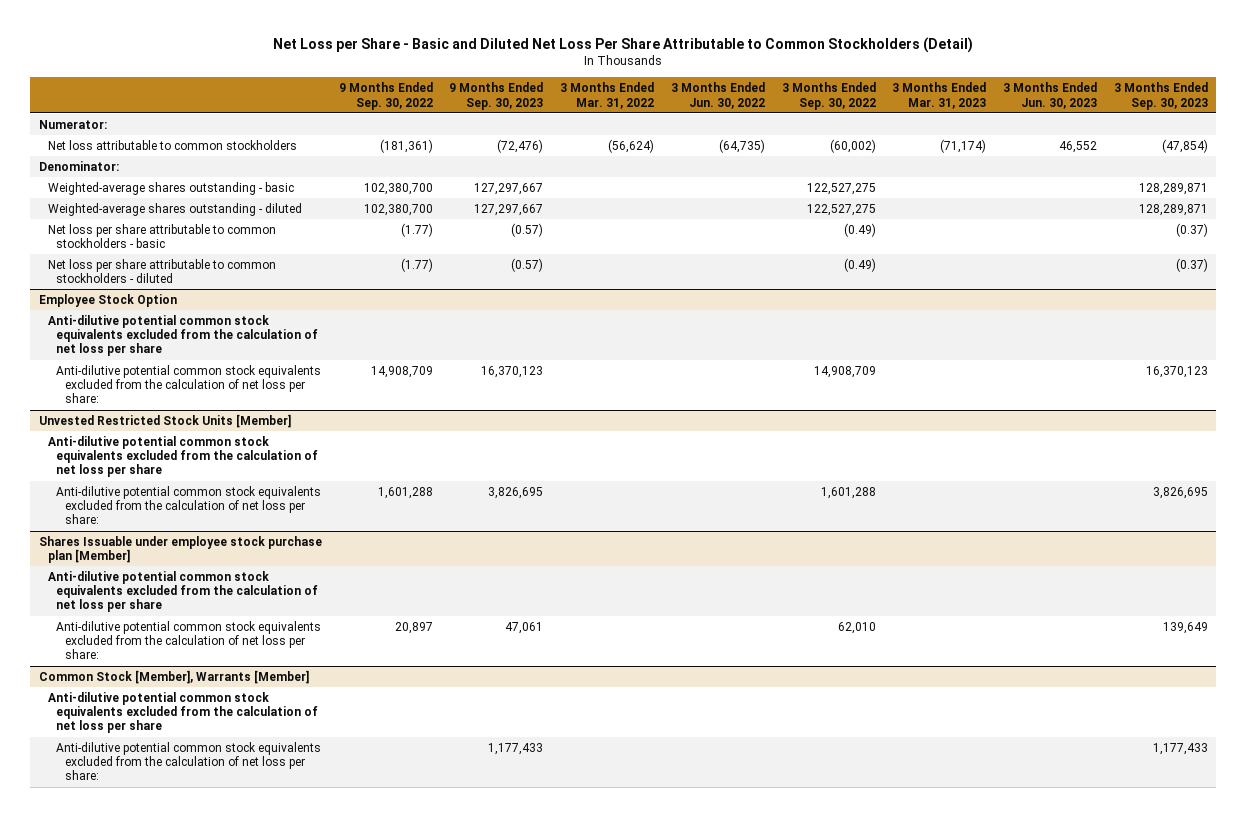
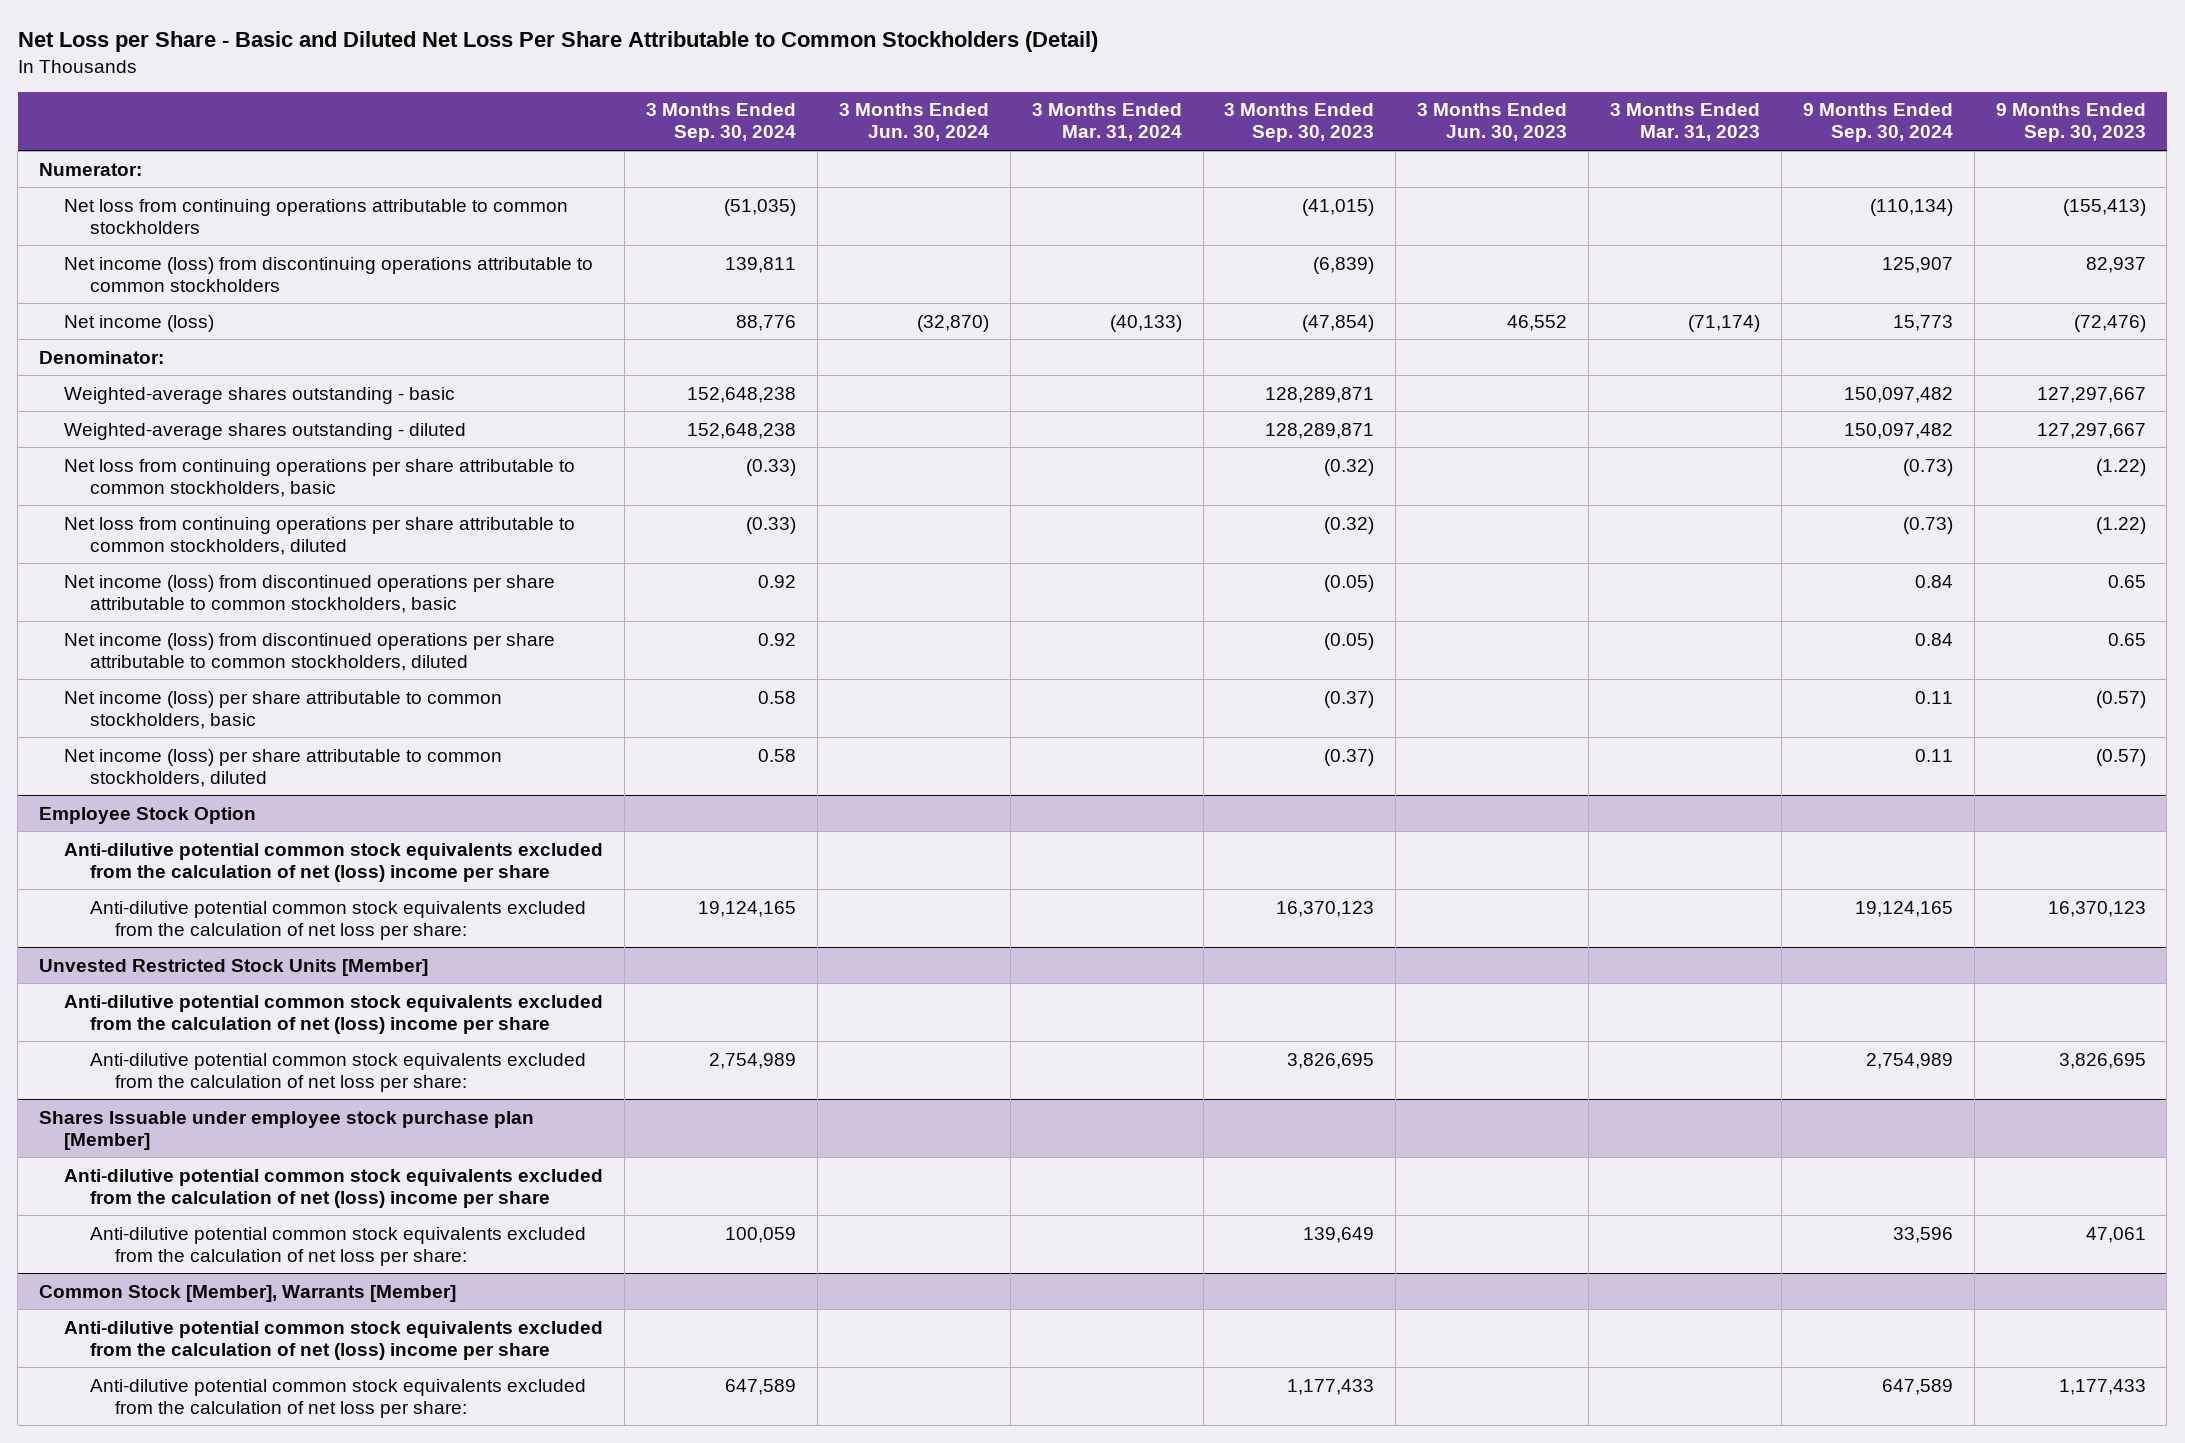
- | 9 Months Ended Sep. 30, 2022 | 9 Months Ended Sep. 30, 2023 | 3 Months Ended Mar. 31, 2022 | 3 Months Ended Jun. 30, 2022 | 3 Months Ended Sep. 30, 2022 | 3 Months Ended Mar. 31, 2023 | 3 Months Ended Jun. 30, 2023 | 3 Months Ended Sep. 30, 2023
+ | 3 Months Ended Sep. 30, 2024 | 3 Months Ended Jun. 30, 2024 | 3 Months Ended Mar. 31, 2024 | 3 Months Ended Sep. 30, 2023 | 3 Months Ended Jun. 30, 2023 | 3 Months Ended Mar. 31, 2023 | 9 Months Ended Sep. 30, 2024 | 9 Months Ended Sep. 30, 2023
- Net loss attributable to common stockholders | (181,361) | (72,476) | (56,624) | (64,735) | (60,002) | (71,174) | 46,552 | (47,854)
+ Net loss from continuing operations attributable to common stockholders | (51,035) | | | (41,015) | | | (110,134) | (155,413)
+ Net income (loss) from discontinuing operations attributable to common stockholders | 139,811 | | | (6,839) | | | 125,907 | 82,937
+ Net income (loss) | 88,776 | (32,870) | (40,133) | (47,854) | 46,552 | (71,174) | 15,773 | (72,476)
- Net loss per share attributable to common stockholders - basic | (1.77) | (0.57) | | | (0.49) | | | (0.37)
- Net loss per share attributable to common stockholders - diluted | (1.77) | (0.57) | | | (0.49) | | | (0.37)
+ Net loss from continuing operations per share attributable to common stockholders, basic | (0.33) | | | (0.32) | | | (0.73) | (1.22)
+ Net loss from continuing operations per share attributable to common stockholders, diluted | (0.33) | | | (0.32) | | | (0.73) | (1.22)
+ Net income (loss) from discontinued operations per share attributable to common stockholders, basic | 0.92 | | | (0.05) | | | 0.84 | 0.65
+ Net income (loss) from discontinued operations per share attributable to common stockholders, diluted | 0.92 | | | (0.05) | | | 0.84 | 0.65
+ Net income (loss) per share attributable to common stockholders, basic | 0.58 | | | (0.37) | | | 0.11 | (0.57)
+ Net income (loss) per share attributable to common stockholders, diluted | 0.58 | | | (0.37) | | | 0.11 | (0.57)
@ Employee Stock Option
- Anti-dilutive potential common stock equivalents excluded from the calculation of net loss per share
+ Anti-dilutive potential common stock equivalents excluded from the calculation of net (loss) income per share
@ Unvested Restricted Stock Units [Member]
- Anti-dilutive potential common stock equivalents excluded from the calculation of net loss per share
+ Anti-dilutive potential common stock equivalents excluded from the calculation of net (loss) income per share
@ Shares Issuable under employee stock purchase plan [Member]
- Anti-dilutive potential common stock equivalents excluded from the calculation of net loss per share
+ Anti-dilutive potential common stock equivalents excluded from the calculation of net (loss) income per share
@ Common Stock [Member], Warrants [Member]
- Anti-dilutive potential common stock equivalents excluded from the calculation of net loss per share
+ Anti-dilutive potential common stock equivalents excluded from the calculation of net (loss) income per share

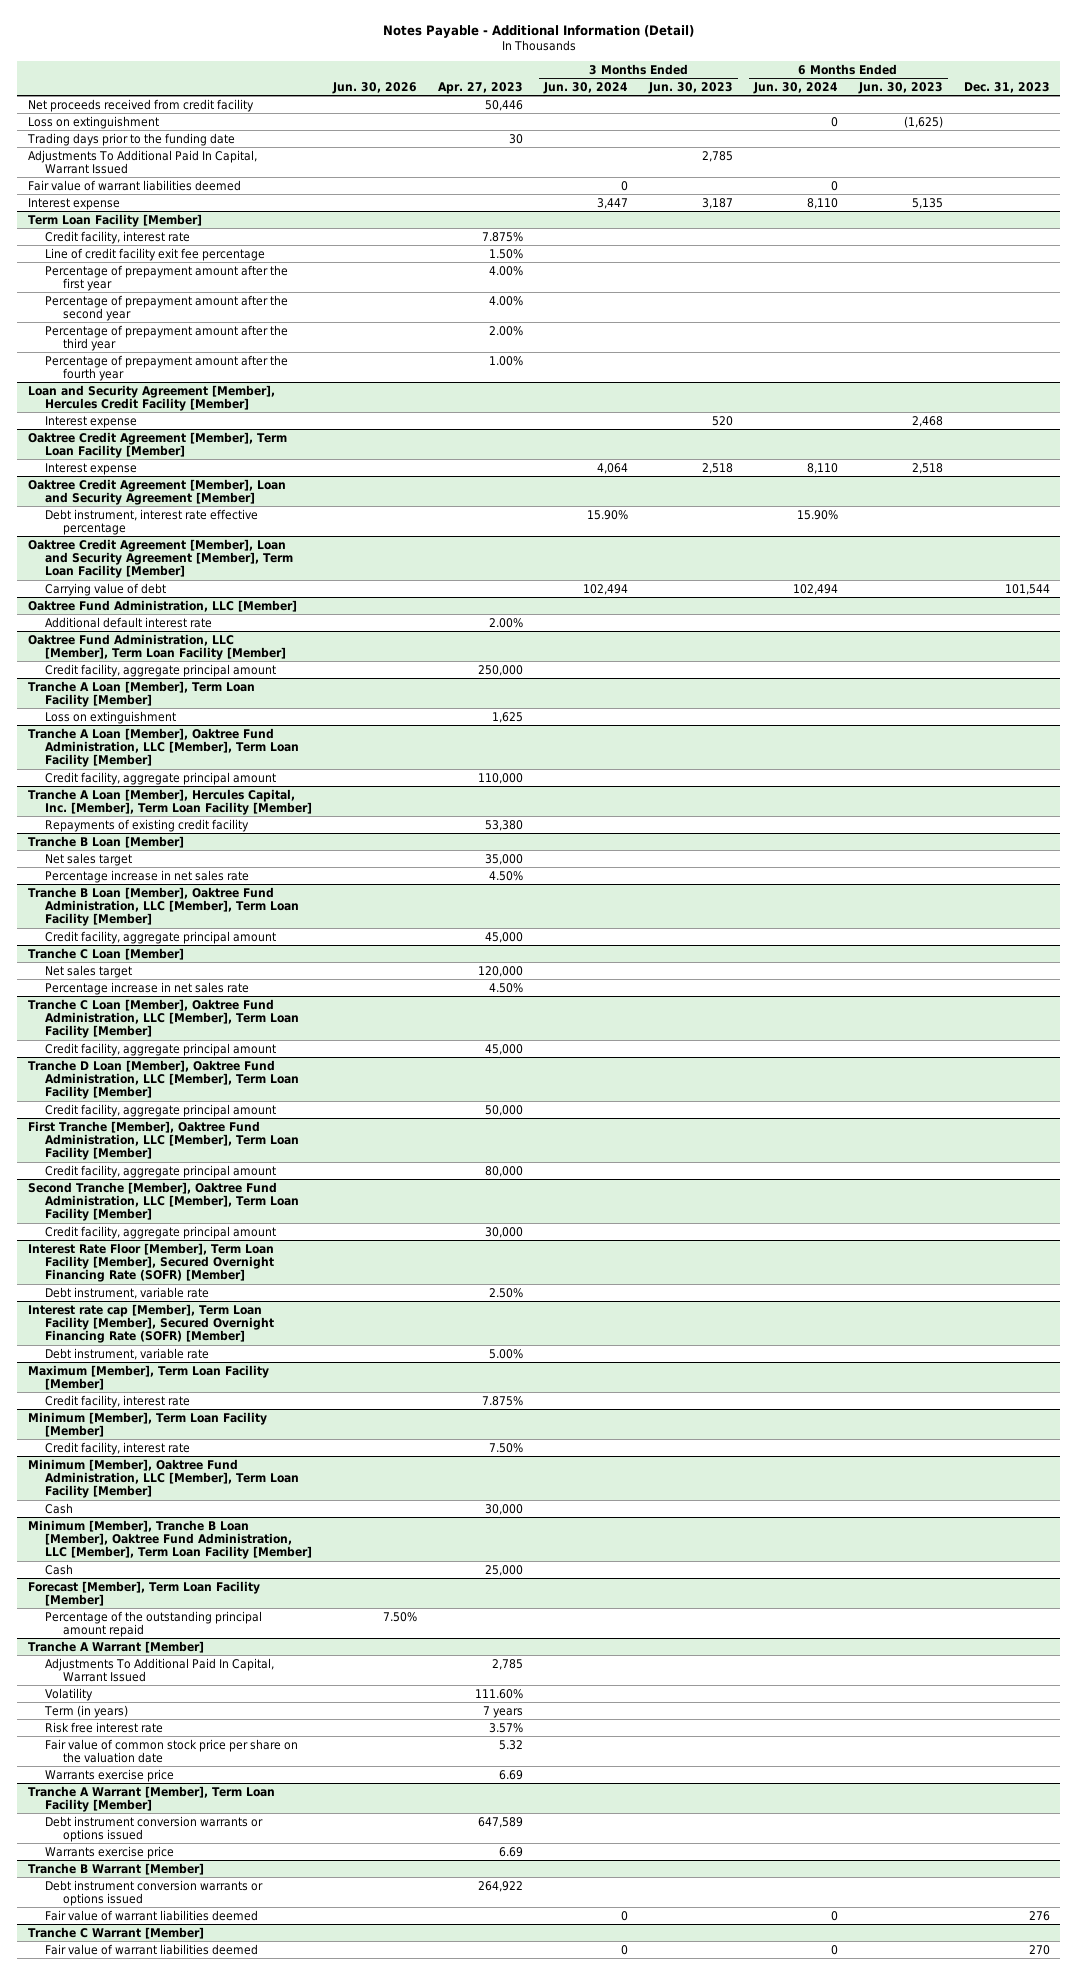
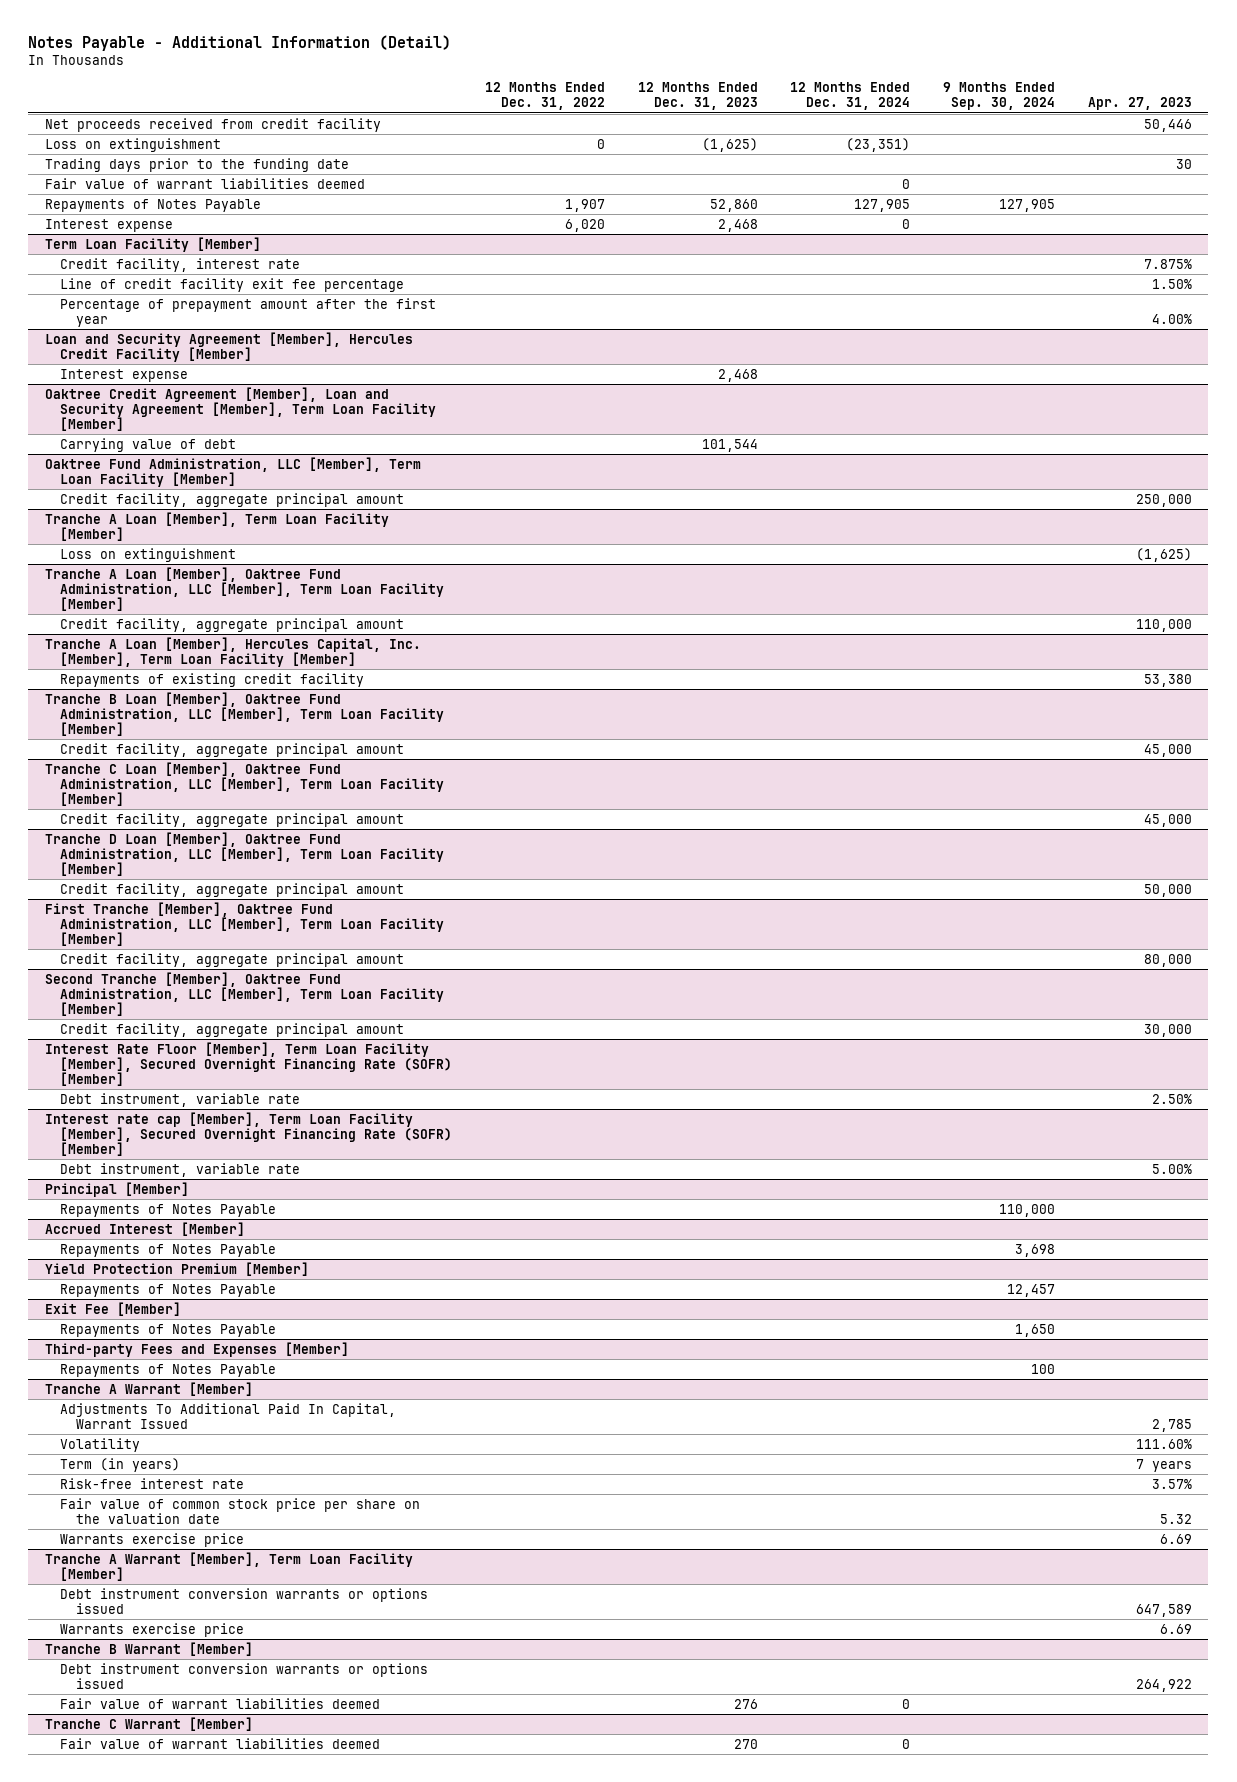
- | Jun. 30, 2026 | Apr. 27, 2023 | 3 Months Ended Jun. 30, 2024 | 3 Months Ended Jun. 30, 2023 | 6 Months Ended Jun. 30, 2024 | 6 Months Ended Jun. 30, 2023 | Dec. 31, 2023
+ | 12 Months Ended Dec. 31, 2022 | 12 Months Ended Dec. 31, 2023 | 12 Months Ended Dec. 31, 2024 | 9 Months Ended Sep. 30, 2024 | Apr. 27, 2023
- Adjustments To Additional Paid In Capital, Warrant Issued | | | | 2,785 | | |
+ Repayments of Notes Payable | 1,907 | 52,860 | 127,905 | 127,905 |
@ Term Loan Facility [Member]
- Percentage of prepayment amount after the second year | | 4.00% | | | | |
- Percentage of prepayment amount after the third year | | 2.00% | | | | |
- Percentage of prepayment amount after the fourth year | | 1.00% | | | | |
- Oaktree Credit Agreement [Member], Term Loan Facility [Member]
- Interest expense | | | 4,064 | 2,518 | 8,110 | 2,518 |
- Oaktree Credit Agreement [Member], Loan and Security Agreement [Member]
- Debt instrument, interest rate effective percentage | | | 15.90% | | 15.90% | |
- Oaktree Fund Administration, LLC [Member]
- Additional default interest rate | | 2.00% | | | | |
@ Tranche A Loan [Member], Term Loan Facility [Member]
- Loss on extinguishment | | 1,625 | | | | |
+ Loss on extinguishment | | | | | (1,625)
- Tranche B Loan [Member]
- Net sales target | | 35,000 | | | | |
- Percentage increase in net sales rate | | 4.50% | | | | |
- Tranche C Loan [Member]
- Net sales target | | 120,000 | | | | |
- Percentage increase in net sales rate | | 4.50% | | | | |
- Maximum [Member], Term Loan Facility [Member]
- Credit facility, interest rate | | 7.875% | | | | |
- Minimum [Member], Term Loan Facility [Member]
- Credit facility, interest rate | | 7.50% | | | | |
- Minimum [Member], Oaktree Fund Administration, LLC [Member], Term Loan Facility [Member]
- Cash | | 30,000 | | | | |
- Minimum [Member], Tranche B Loan [Member], Oaktree Fund Administration, LLC [Member], Term Loan Facility [Member]
- Cash | | 25,000 | | | | |
- Forecast [Member], Term Loan Facility [Member]
- Percentage of the outstanding principal amount repaid | 7.50% | | | | | |
+ Principal [Member]
+ Repayments of Notes Payable | | | | 110,000 |
+ Accrued Interest [Member]
+ Repayments of Notes Payable | | | | 3,698 |
+ Yield Protection Premium [Member]
+ Repayments of Notes Payable | | | | 12,457 |
+ Exit Fee [Member]
+ Repayments of Notes Payable | | | | 1,650 |
+ Third-party Fees and Expenses [Member]
+ Repayments of Notes Payable | | | | 100 |
@ Tranche A Warrant [Member]
- Risk free interest rate | | 3.57% | | | | |
+ Risk-free interest rate | | | | | 3.57%

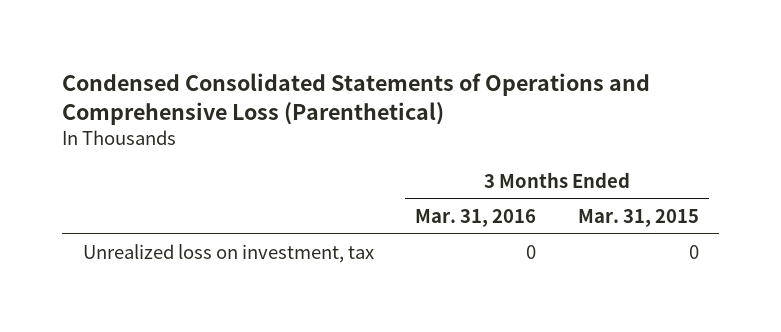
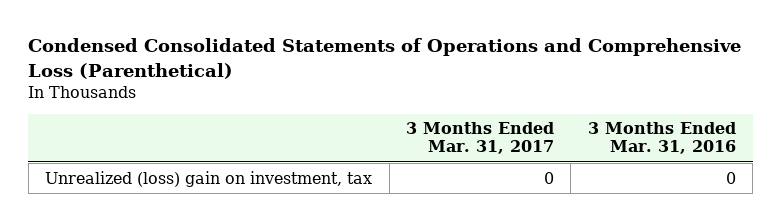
- | 3 Months Ended Mar. 31, 2016 | 3 Months Ended Mar. 31, 2015
+ | 3 Months Ended Mar. 31, 2017 | 3 Months Ended Mar. 31, 2016
- Unrealized loss on investment, tax | 0 | 0
+ Unrealized (loss) gain on investment, tax | 0 | 0

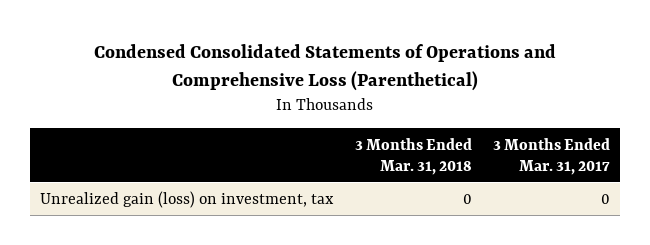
- | 3 Months Ended Mar. 31, 2017 | 3 Months Ended Mar. 31, 2016
+ | 3 Months Ended Mar. 31, 2018 | 3 Months Ended Mar. 31, 2017
- Unrealized (loss) gain on investment, tax | 0 | 0
+ Unrealized gain (loss) on investment, tax | 0 | 0

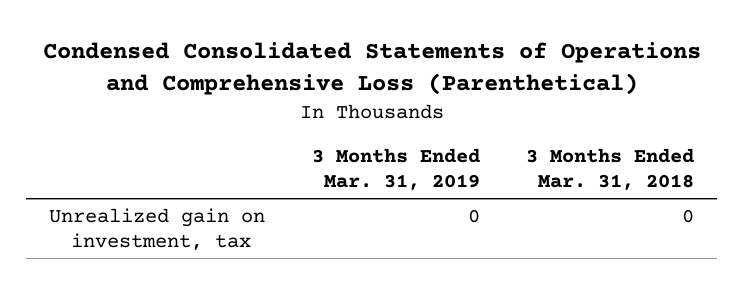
- | 3 Months Ended Mar. 31, 2018 | 3 Months Ended Mar. 31, 2017
+ | 3 Months Ended Mar. 31, 2019 | 3 Months Ended Mar. 31, 2018
- Unrealized gain (loss) on investment, tax | 0 | 0
+ Unrealized gain on investment, tax | 0 | 0

